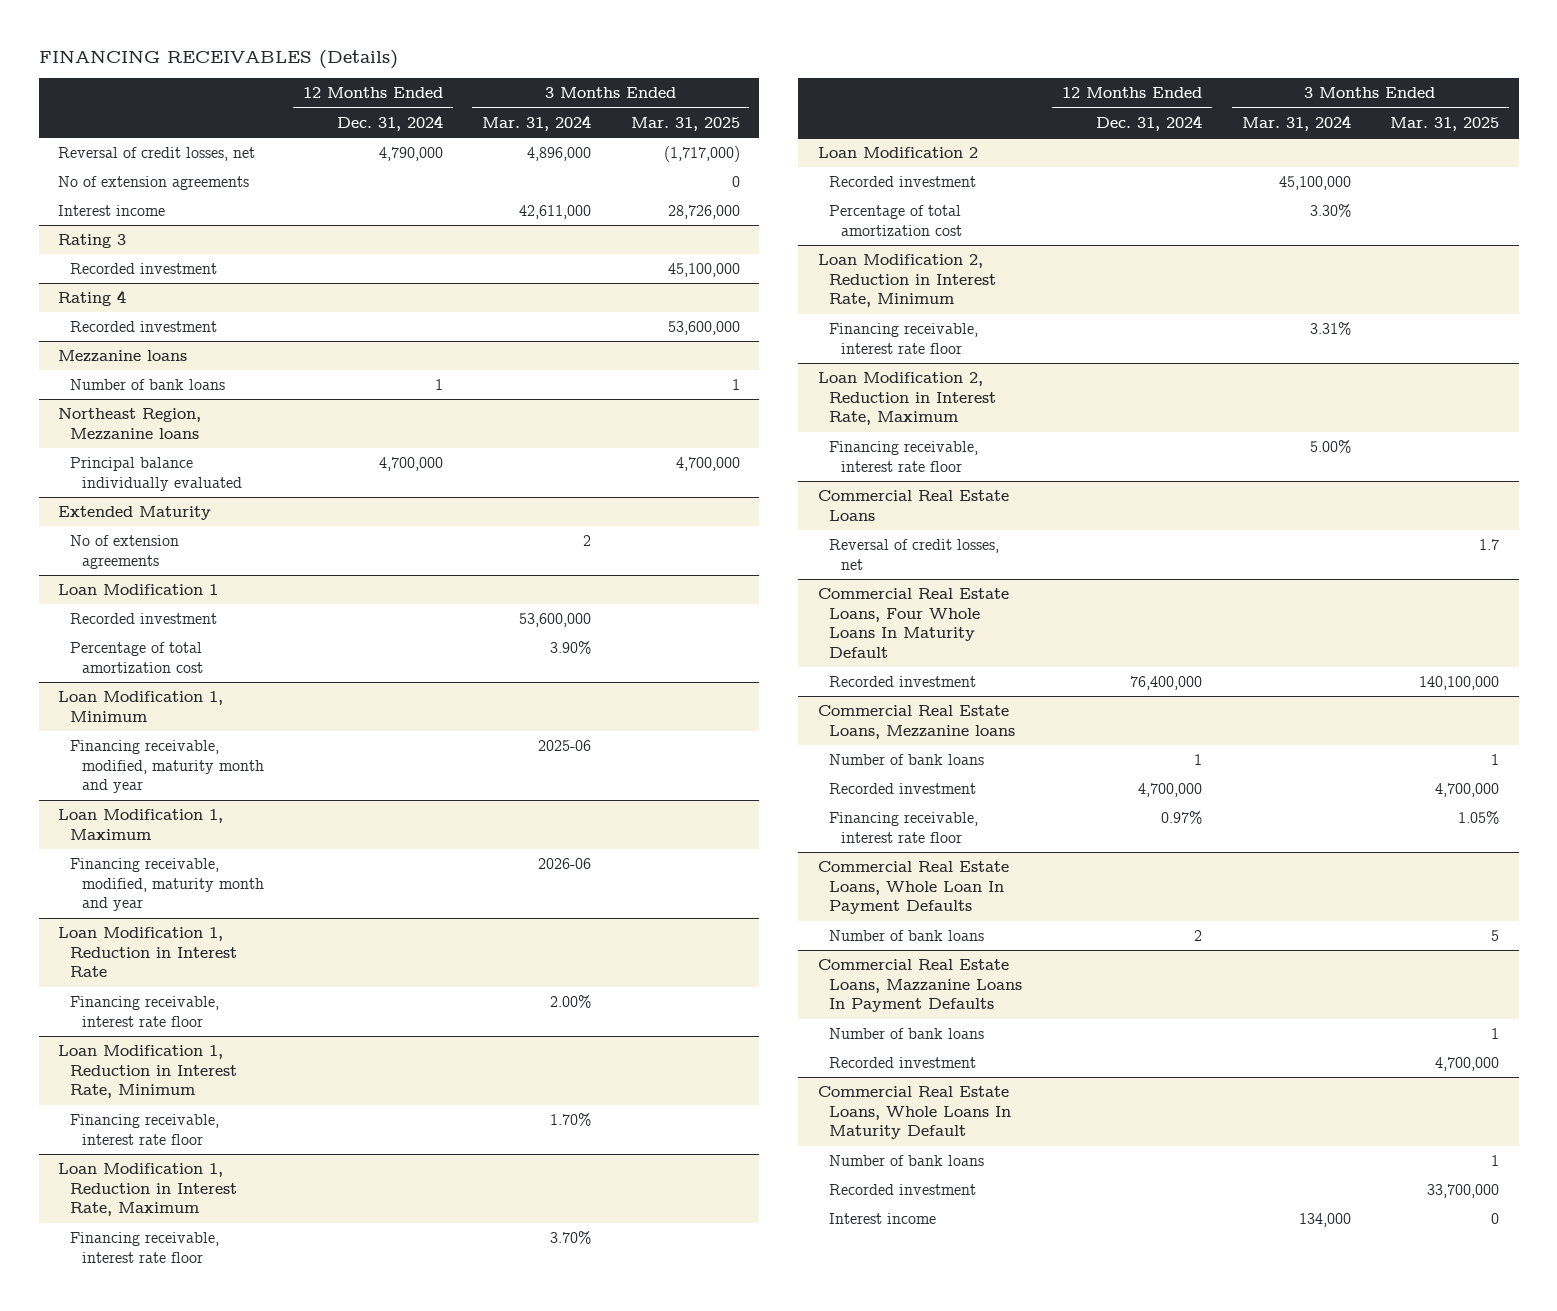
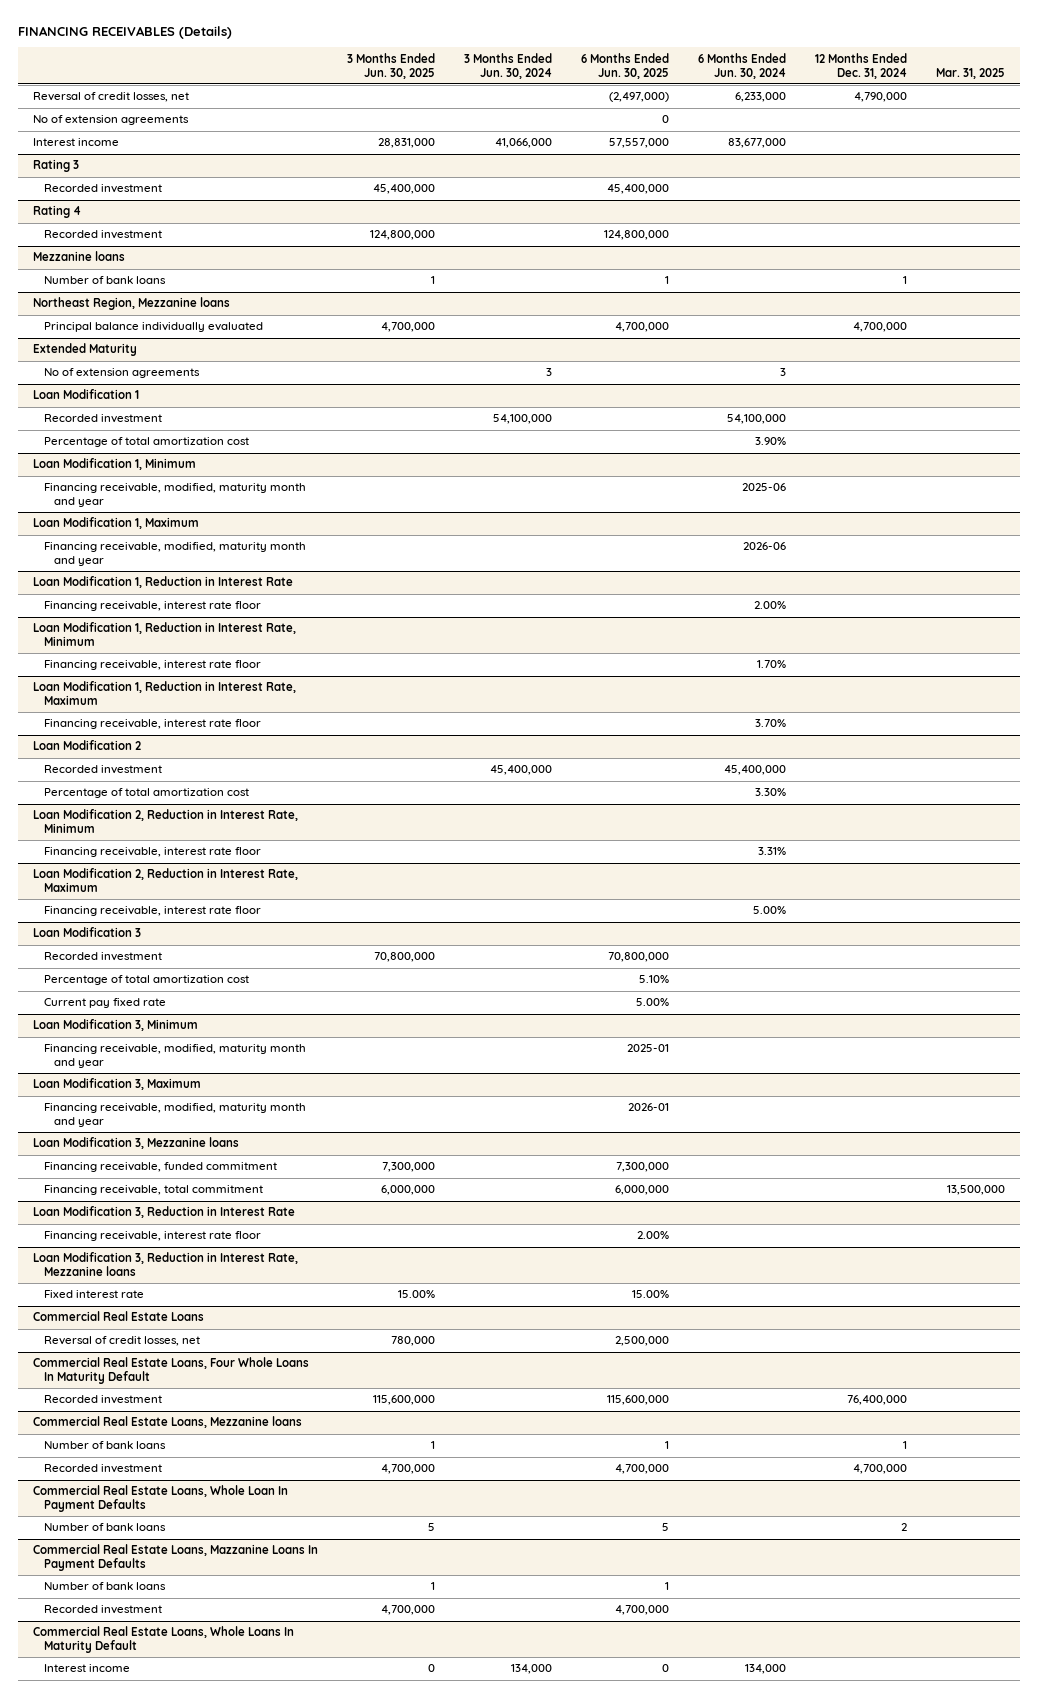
- | 12 Months Ended Dec. 31, 2024 | 3 Months Ended Mar. 31, 2024 | 3 Months Ended Mar. 31, 2025
+ | 3 Months Ended Jun. 30, 2025 | 3 Months Ended Jun. 30, 2024 | 6 Months Ended Jun. 30, 2025 | 6 Months Ended Jun. 30, 2024 | 12 Months Ended Dec. 31, 2024 | Mar. 31, 2025
+ Loan Modification 3
+ Recorded investment | 70,800,000 | | 70,800,000 | | |
+ Percentage of total amortization cost | | | 5.10% | | |
+ Current pay fixed rate | | | 5.00% | | |
+ Loan Modification 3, Minimum
+ Financing receivable, modified, maturity month and year | | | 2025-01 | | |
+ Loan Modification 3, Maximum
+ Financing receivable, modified, maturity month and year | | | 2026-01 | | |
+ Loan Modification 3, Mezzanine loans
+ Financing receivable, funded commitment | 7,300,000 | | 7,300,000 | | |
+ Financing receivable, total commitment | 6,000,000 | | 6,000,000 | | | 13,500,000
+ Loan Modification 3, Reduction in Interest Rate
+ Financing receivable, interest rate floor | | | 2.00% | | |
+ Loan Modification 3, Reduction in Interest Rate, Mezzanine loans
+ Fixed interest rate | 15.00% | | 15.00% | | |
@ Commercial Real Estate Loans, Mezzanine loans
- Financing receivable, interest rate floor | 0.97% | | 1.05%
@ Commercial Real Estate Loans, Whole Loans In Maturity Default
- Number of bank loans | | | 1
- Recorded investment | | | 33,700,000

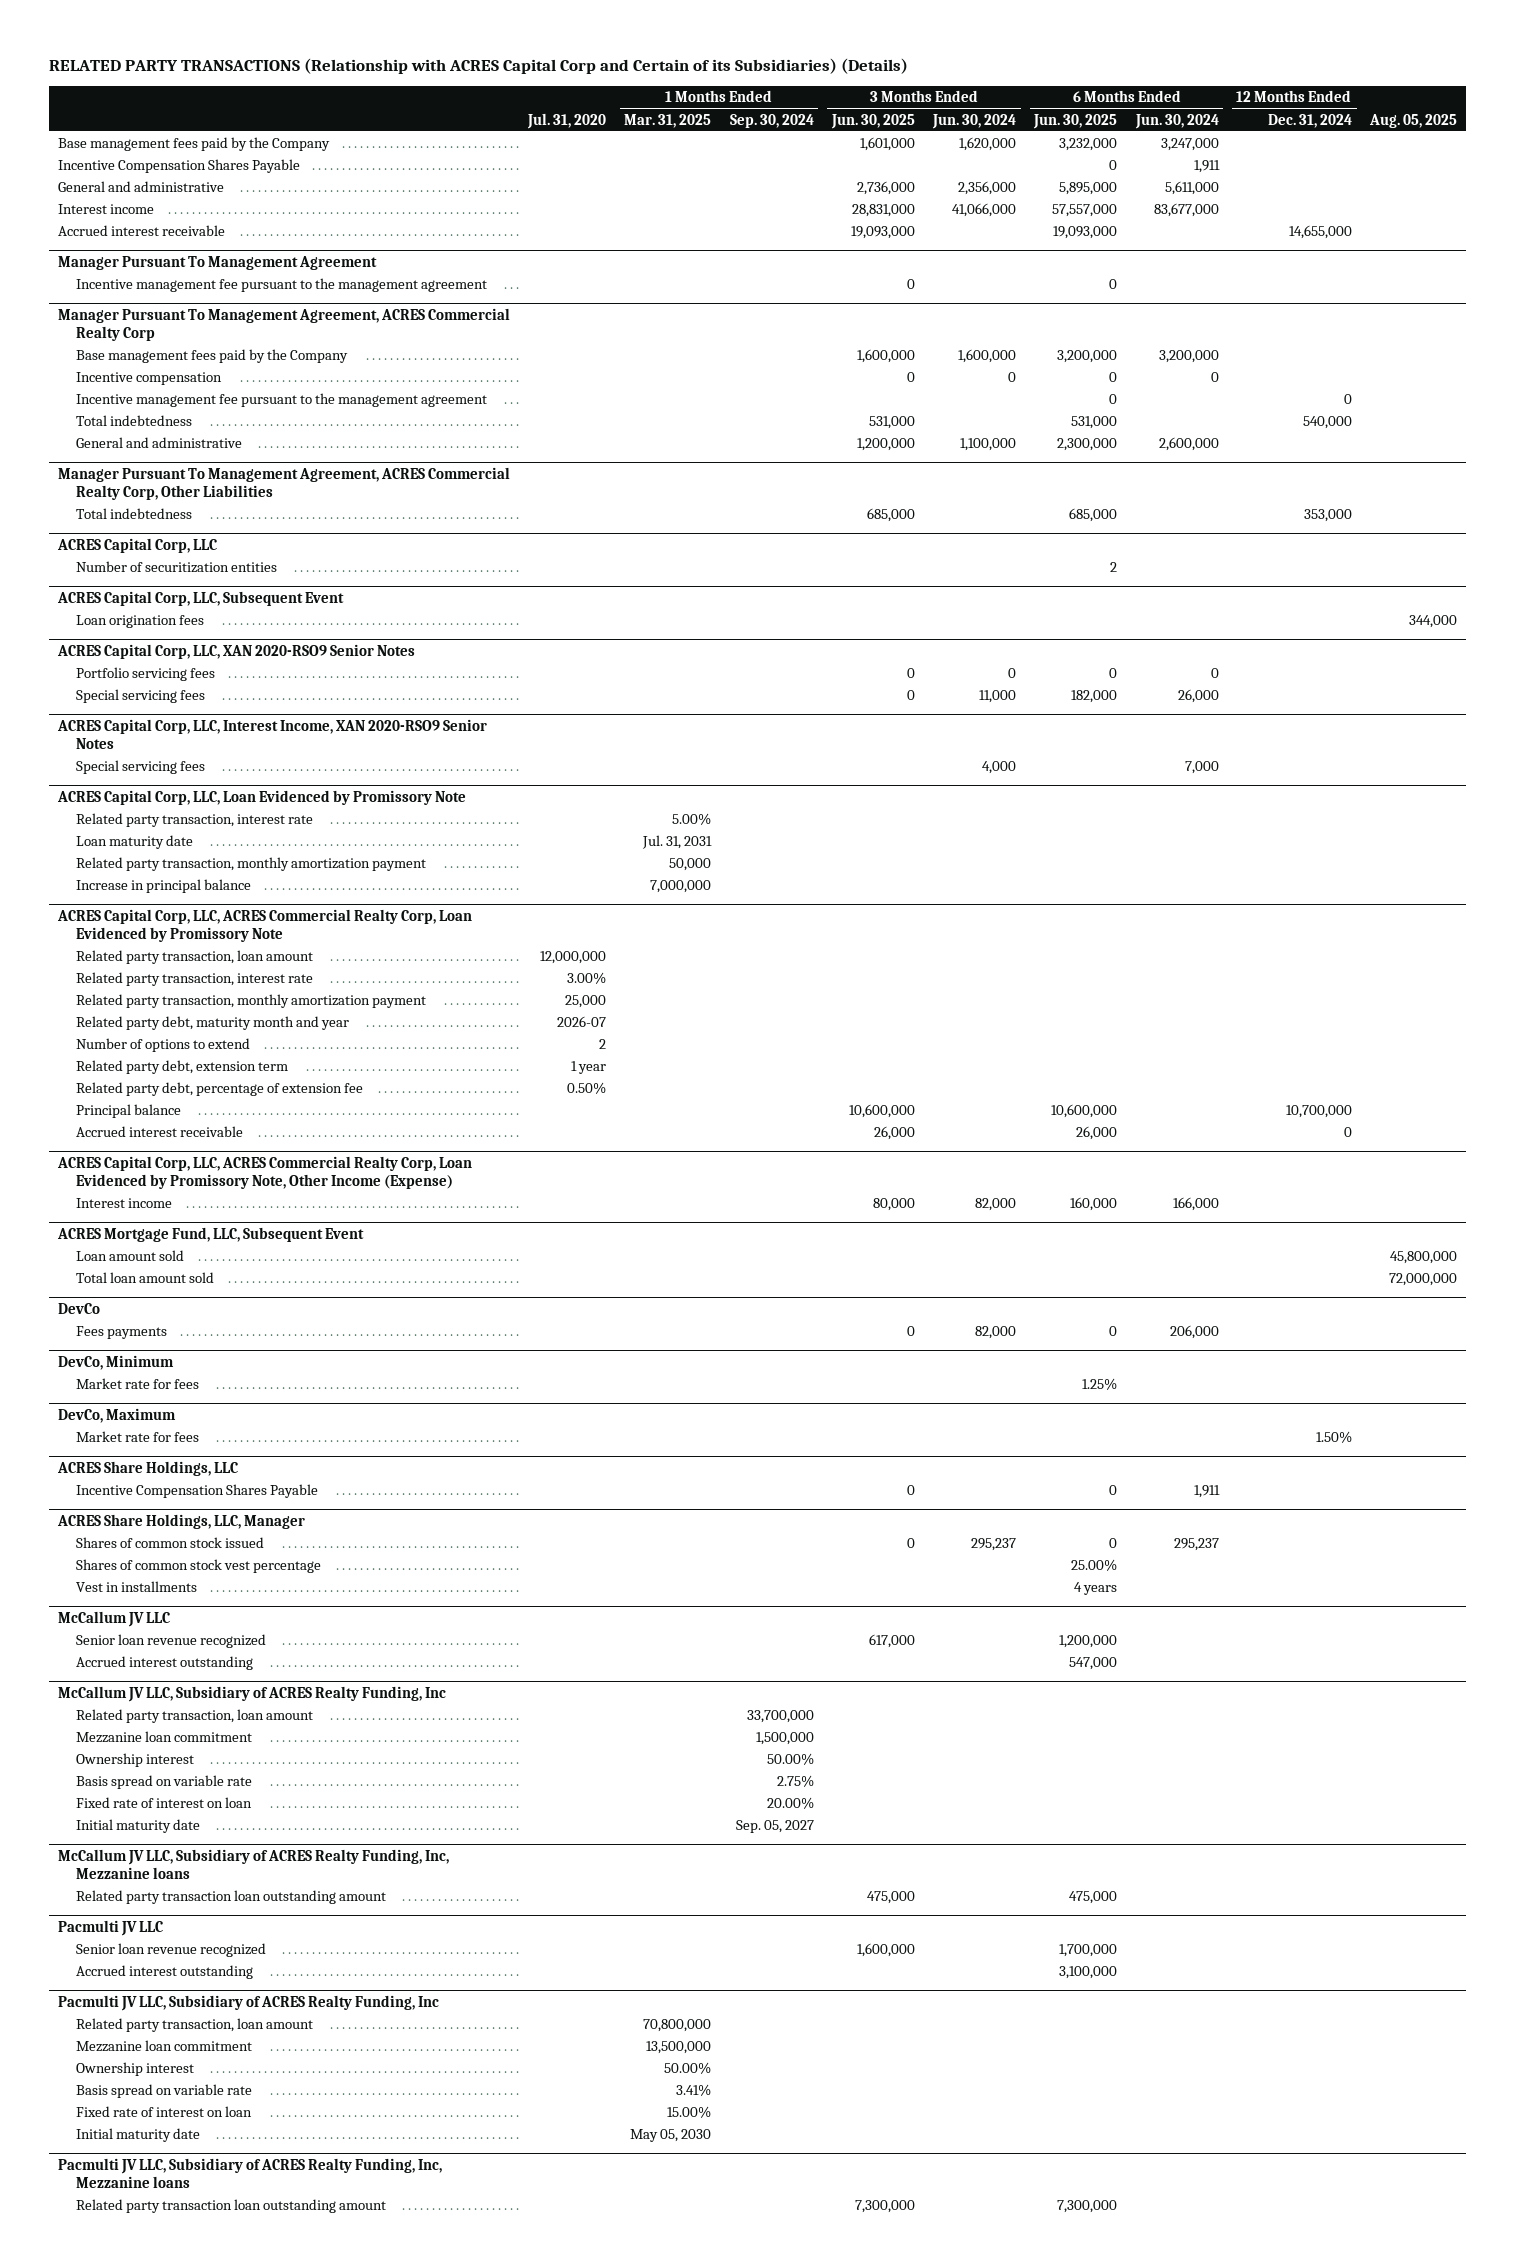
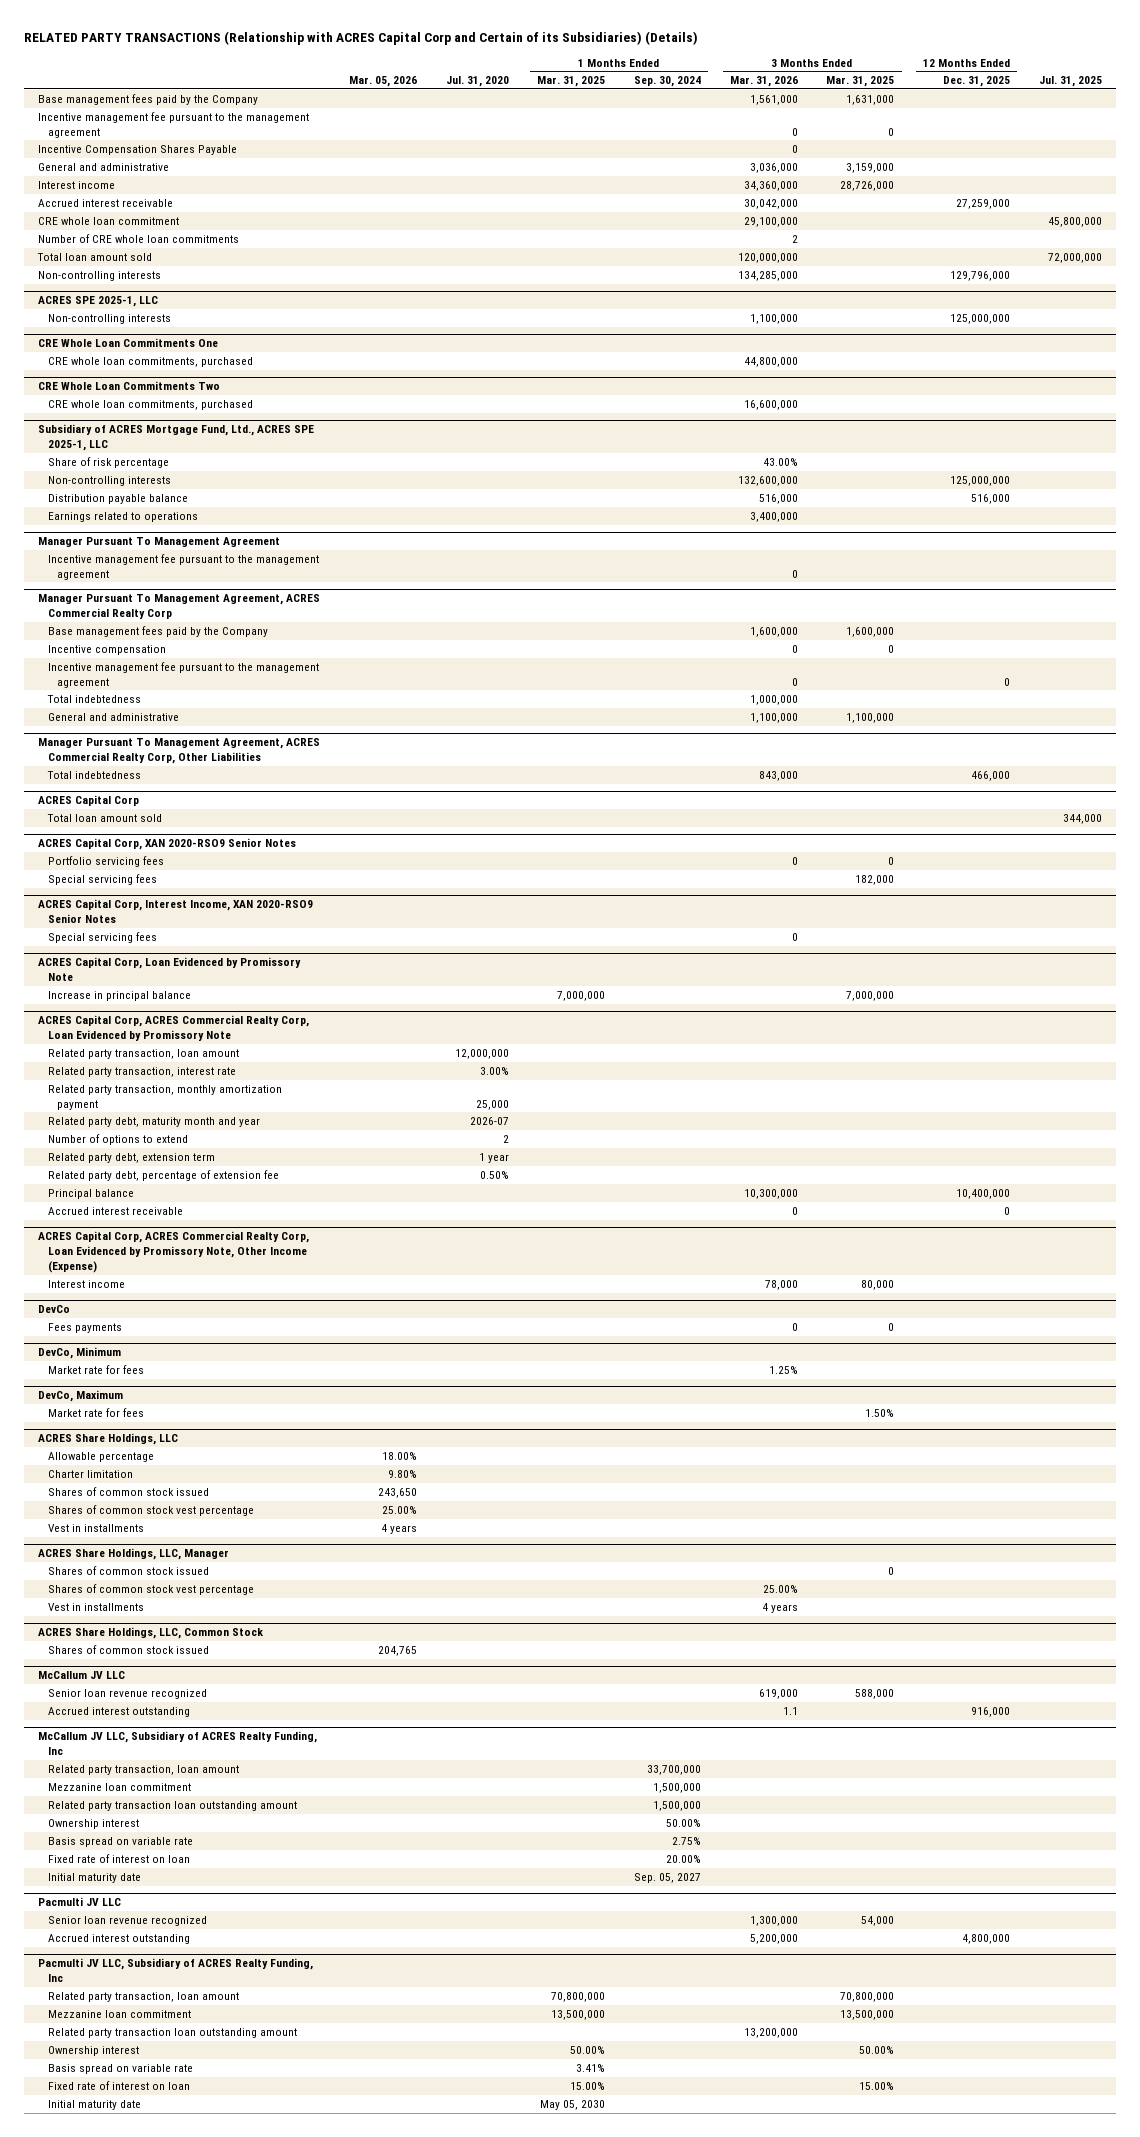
- | Jul. 31, 2020 | 1 Months Ended Mar. 31, 2025 | 1 Months Ended Sep. 30, 2024 | 3 Months Ended Jun. 30, 2025 | 3 Months Ended Jun. 30, 2024 | 6 Months Ended Jun. 30, 2025 | 6 Months Ended Jun. 30, 2024 | 12 Months Ended Dec. 31, 2024 | Aug. 05, 2025
+ | Mar. 05, 2026 | Jul. 31, 2020 | 1 Months Ended Mar. 31, 2025 | 1 Months Ended Sep. 30, 2024 | 3 Months Ended Mar. 31, 2026 | 3 Months Ended Mar. 31, 2025 | 12 Months Ended Dec. 31, 2025 | Jul. 31, 2025
+ Incentive management fee pursuant to the management agreement | | | | | 0 | 0 | |
+ CRE whole loan commitment | | | | | 29,100,000 | | | 45,800,000
+ Number of CRE whole loan commitments | | | | | 2 | | |
+ Total loan amount sold | | | | | 120,000,000 | | | 72,000,000
+ Non-controlling interests | | | | | 134,285,000 | | 129,796,000 |
+ ACRES SPE 2025-1, LLC
+ Non-controlling interests | | | | | 1,100,000 | | 125,000,000 |
+ CRE Whole Loan Commitments One
+ CRE whole loan commitments, purchased | | | | | 44,800,000 | | |
+ CRE Whole Loan Commitments Two
+ CRE whole loan commitments, purchased | | | | | 16,600,000 | | |
+ Subsidiary of ACRES Mortgage Fund, Ltd., ACRES SPE 2025-1, LLC
+ Share of risk percentage | | | | | 43.00% | | |
+ Non-controlling interests | | | | | 132,600,000 | | 125,000,000 |
+ Distribution payable balance | | | | | 516,000 | | 516,000 |
+ Earnings related to operations | | | | | 3,400,000 | | |
- ACRES Capital Corp, LLC
- Number of securitization entities | | | | | | 2 | | |
- ACRES Capital Corp, LLC, Subsequent Event
- Loan origination fees | | | | | | | | | 344,000
- ACRES Capital Corp, LLC, XAN 2020-RSO9 Senior Notes
+ ACRES Capital Corp
+ Total loan amount sold | | | | | | | | 344,000
+ ACRES Capital Corp, XAN 2020-RSO9 Senior Notes
- ACRES Capital Corp, LLC, Interest Income, XAN 2020-RSO9 Senior Notes
+ ACRES Capital Corp, Interest Income, XAN 2020-RSO9 Senior Notes
- ACRES Capital Corp, LLC, Loan Evidenced by Promissory Note
- Related party transaction, interest rate | | 5.00% | | | | | | |
- Loan maturity date | | Jul. 31, 2031 | | | | | | |
- Related party transaction, monthly amortization payment | | 50,000 | | | | | | |
+ ACRES Capital Corp, Loan Evidenced by Promissory Note
- ACRES Capital Corp, LLC, ACRES Commercial Realty Corp, Loan Evidenced by Promissory Note
+ ACRES Capital Corp, ACRES Commercial Realty Corp, Loan Evidenced by Promissory Note
- ACRES Capital Corp, LLC, ACRES Commercial Realty Corp, Loan Evidenced by Promissory Note, Other Income (Expense)
+ ACRES Capital Corp, ACRES Commercial Realty Corp, Loan Evidenced by Promissory Note, Other Income (Expense)
- ACRES Mortgage Fund, LLC, Subsequent Event
- Loan amount sold | | | | | | | | | 45,800,000
- Total loan amount sold | | | | | | | | | 72,000,000
@ ACRES Share Holdings, LLC
- Incentive Compensation Shares Payable | | | | 0 | | 0 | 1,911 | |
+ Allowable percentage | 18.00% | | | | | | |
+ Charter limitation | 9.80% | | | | | | |
+ Shares of common stock issued | 243,650 | | | | | | |
+ Shares of common stock vest percentage | 25.00% | | | | | | |
+ Vest in installments | 4 years | | | | | | |
+ ACRES Share Holdings, LLC, Common Stock
+ Shares of common stock issued | 204,765 | | | | | | |
@ McCallum JV LLC, Subsidiary of ACRES Realty Funding, Inc
+ Related party transaction loan outstanding amount | | | | 1,500,000 | | | |
- McCallum JV LLC, Subsidiary of ACRES Realty Funding, Inc, Mezzanine loans
- Related party transaction loan outstanding amount | | | | 475,000 | | 475,000 | | |
@ Pacmulti JV LLC, Subsidiary of ACRES Realty Funding, Inc
+ Related party transaction loan outstanding amount | | | | | 13,200,000 | | |
- Pacmulti JV LLC, Subsidiary of ACRES Realty Funding, Inc, Mezzanine loans
- Related party transaction loan outstanding amount | | | | 7,300,000 | | 7,300,000 | | |

